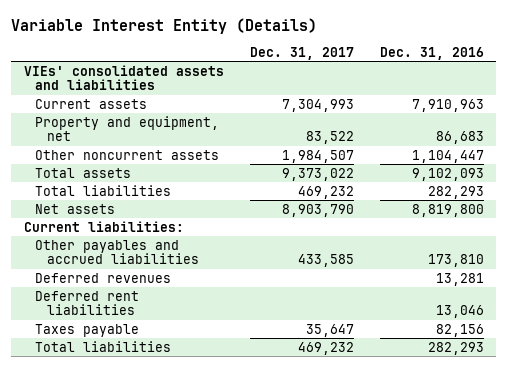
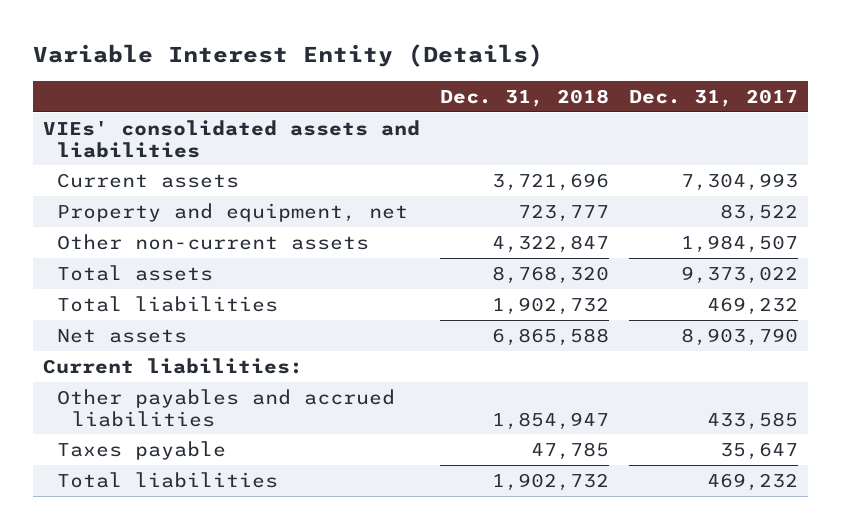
- | Dec. 31, 2017 | Dec. 31, 2016
+ | Dec. 31, 2018 | Dec. 31, 2017
- Other noncurrent assets | 1,984,507 | 1,104,447
+ Other non-current assets | 4,322,847 | 1,984,507
- Deferred revenues | | 13,281
- Deferred rent liabilities | | 13,046

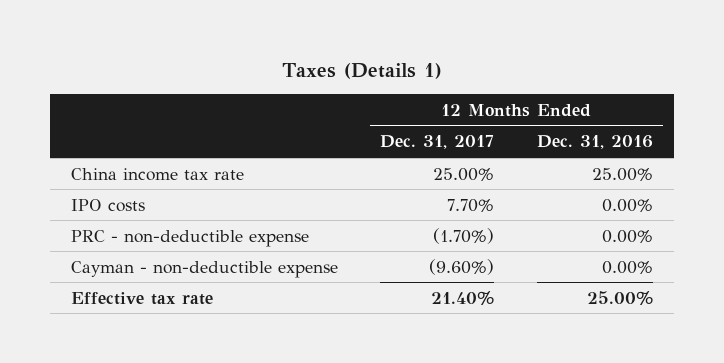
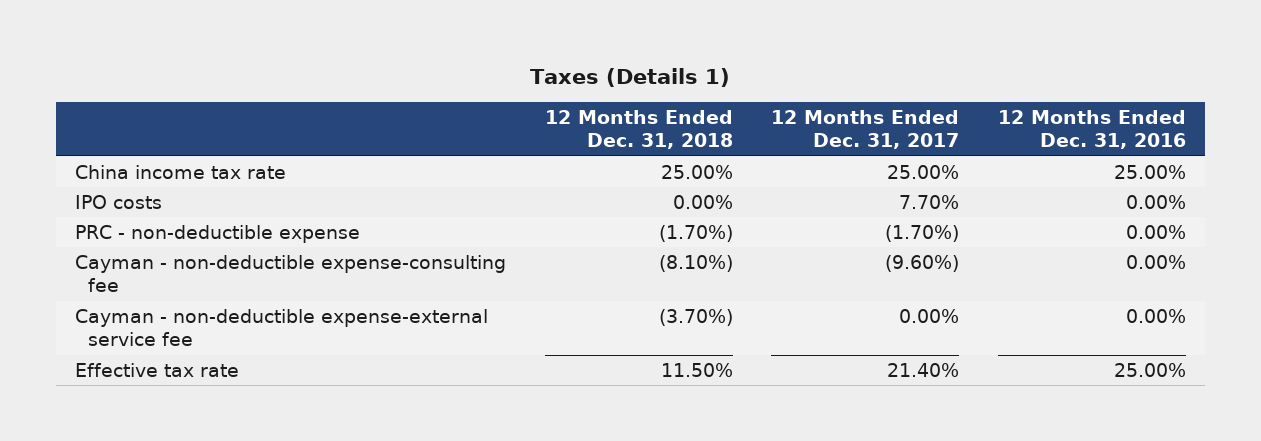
- | 12 Months Ended Dec. 31, 2017 | 12 Months Ended Dec. 31, 2016
+ | 12 Months Ended Dec. 31, 2018 | 12 Months Ended Dec. 31, 2017 | 12 Months Ended Dec. 31, 2016
- Cayman - non-deductible expense | (9.60%) | 0.00%
+ Cayman - non-deductible expense-consulting fee | (8.10%) | (9.60%) | 0.00%
+ Cayman - non-deductible expense-external service fee | (3.70%) | 0.00% | 0.00%

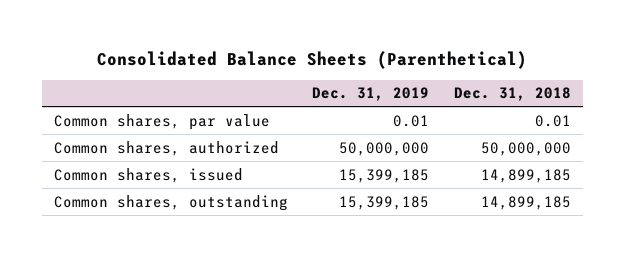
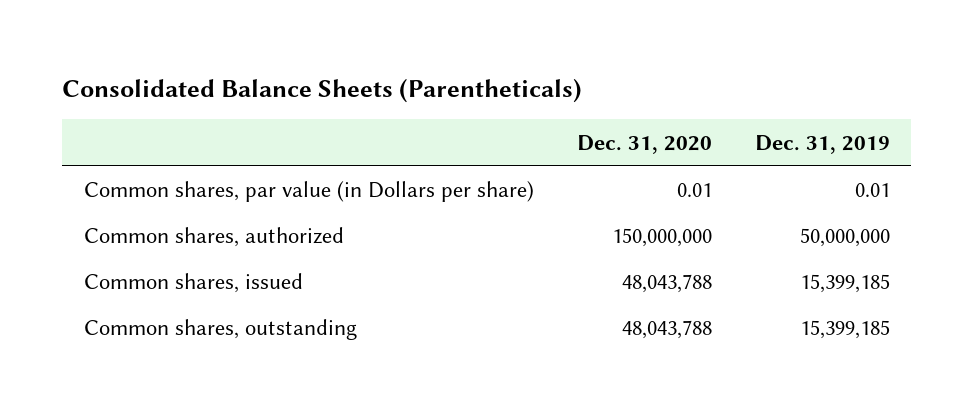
- Consolidated Balance Sheets (Parenthetical)
+ Consolidated Balance Sheets (Parentheticals)
- | Dec. 31, 2019 | Dec. 31, 2018
+ | Dec. 31, 2020 | Dec. 31, 2019
- Common shares, par value | 0.01 | 0.01
+ Common shares, par value (in Dollars per share) | 0.01 | 0.01

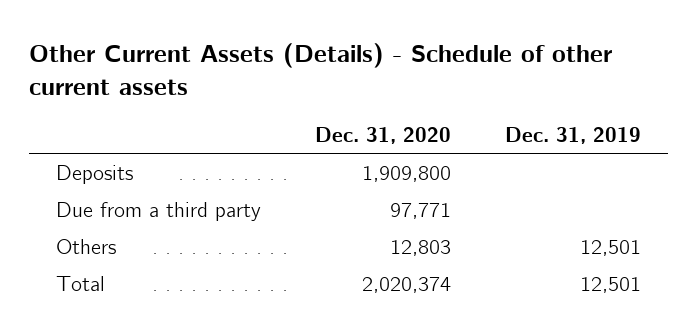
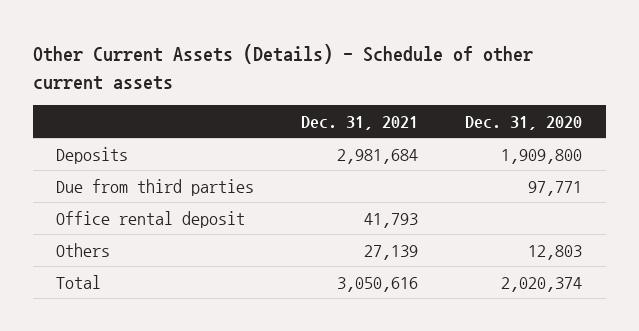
- | Dec. 31, 2020 | Dec. 31, 2019
+ | Dec. 31, 2021 | Dec. 31, 2020
- Due from a third party | 97,771 |
+ Due from third parties | | 97,771
+ Office rental deposit | 41,793 |

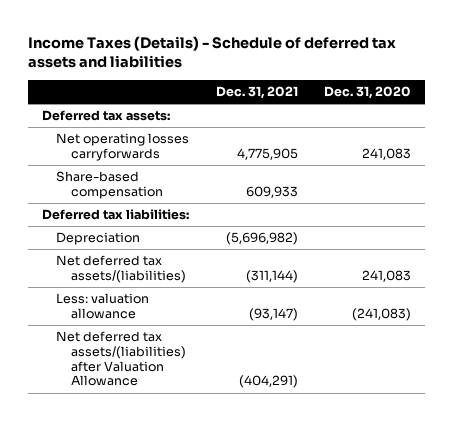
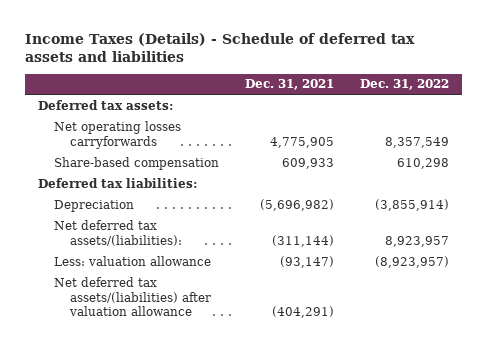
- | Dec. 31, 2021 | Dec. 31, 2020
+ | Dec. 31, 2021 | Dec. 31, 2022
- Net deferred tax assets/(liabilities) | (311,144) | 241,083
+ Net deferred tax assets/(liabilities): | (311,144) | 8,923,957
- Net deferred tax assets/(liabilities) after Valuation Allowance | (404,291) |
+ Net deferred tax assets/(liabilities) after valuation allowance | (404,291) |

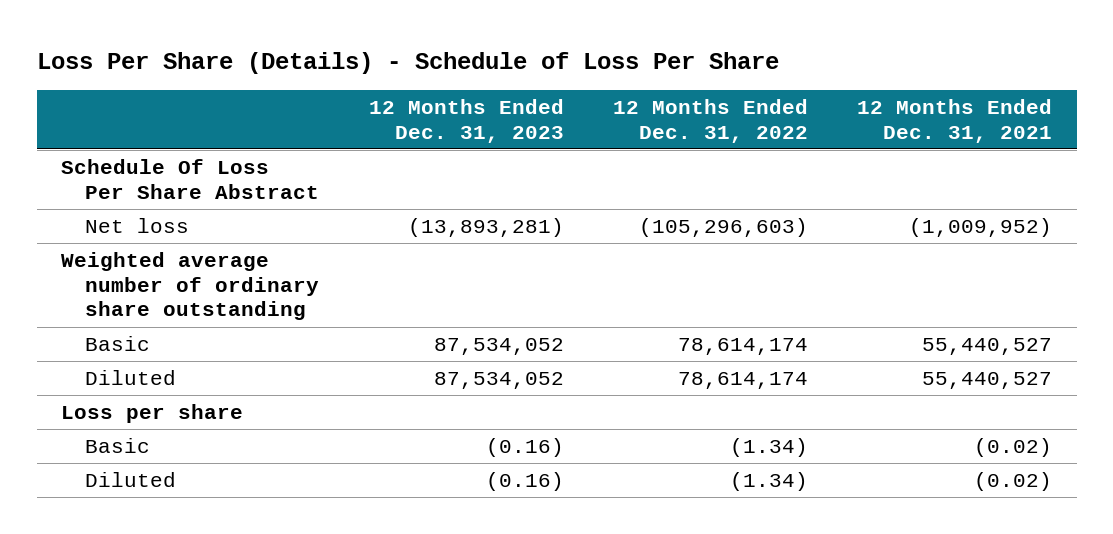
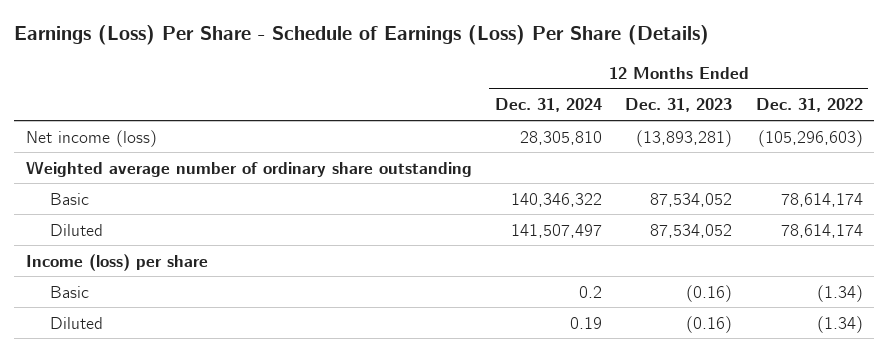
- Loss Per Share (Details) - Schedule of Loss Per Share
+ Earnings (Loss) Per Share - Schedule of Earnings (Loss) Per Share (Details)
- | 12 Months Ended Dec. 31, 2023 | 12 Months Ended Dec. 31, 2022 | 12 Months Ended Dec. 31, 2021
+ | 12 Months Ended Dec. 31, 2024 | 12 Months Ended Dec. 31, 2023 | 12 Months Ended Dec. 31, 2022
- Schedule Of Loss Per Share Abstract
- Net loss | (13,893,281) | (105,296,603) | (1,009,952)
+ Net income (loss) | 28,305,810 | (13,893,281) | (105,296,603)
- Loss per share
+ Income (loss) per share

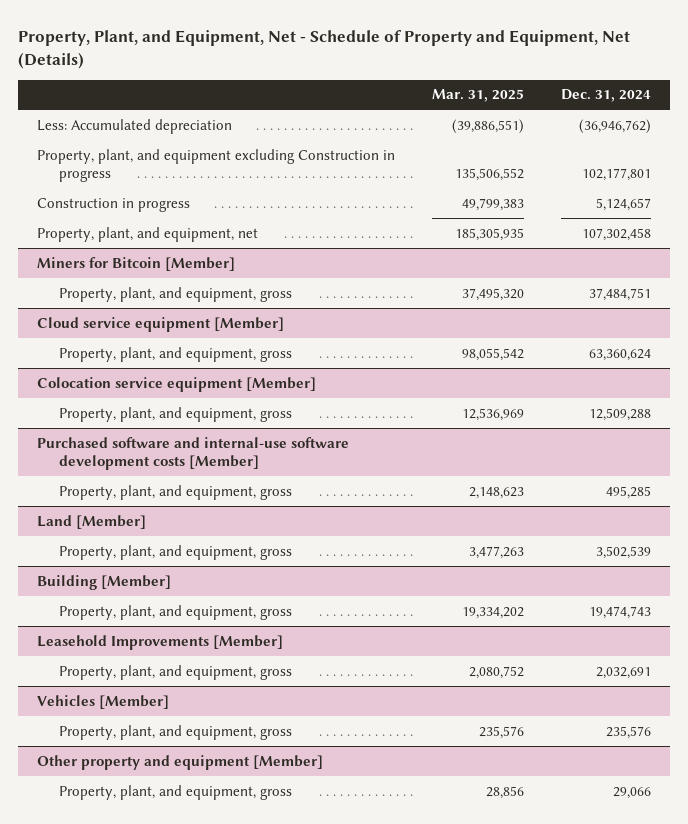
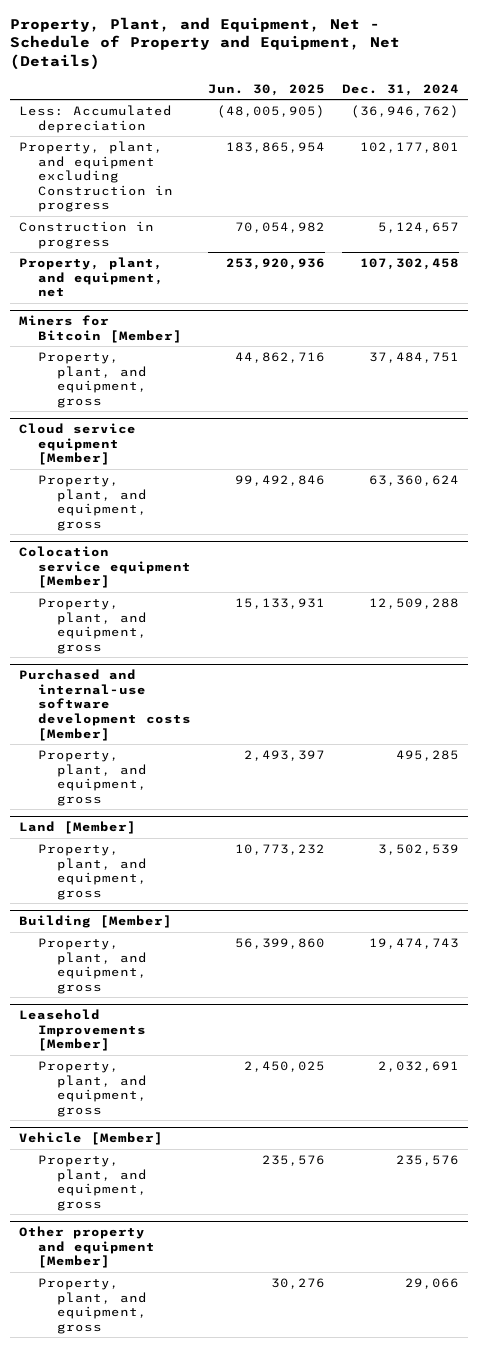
- | Mar. 31, 2025 | Dec. 31, 2024
+ | Jun. 30, 2025 | Dec. 31, 2024
- Purchased software and internal-use software development costs [Member]
+ Purchased and internal-use software development costs [Member]
- Vehicles [Member]
+ Vehicle [Member]

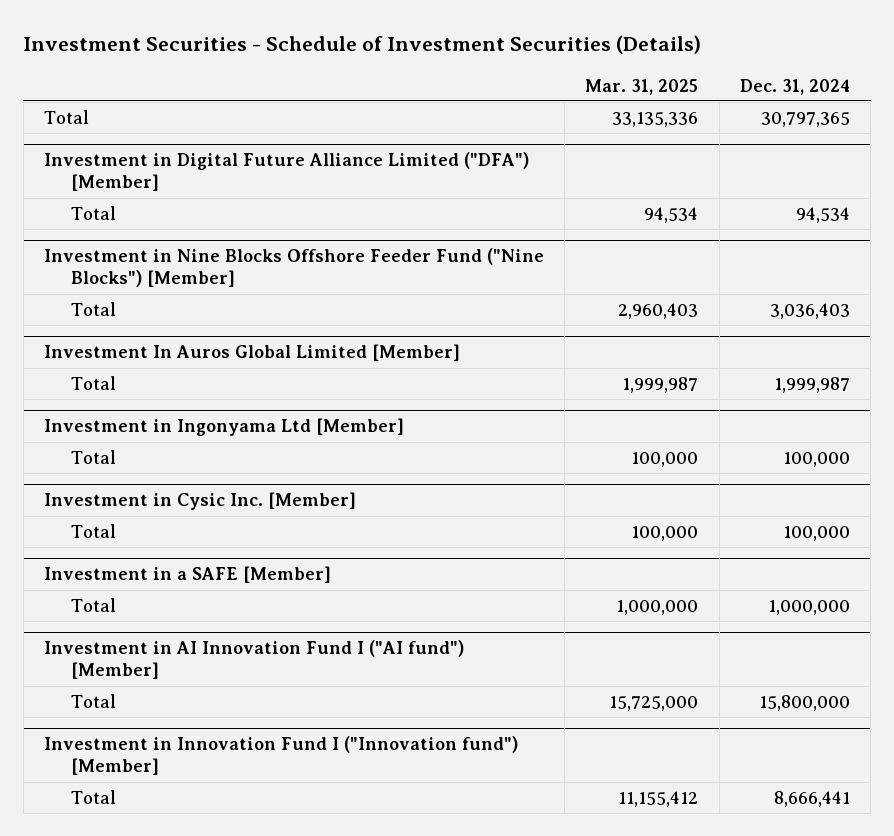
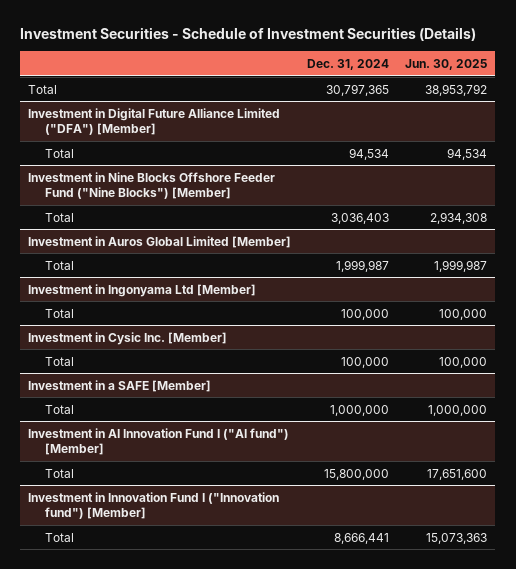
- | Mar. 31, 2025 | Dec. 31, 2024
+ | Dec. 31, 2024 | Jun. 30, 2025
- Investment In Auros Global Limited [Member]
+ Investment in Auros Global Limited [Member]

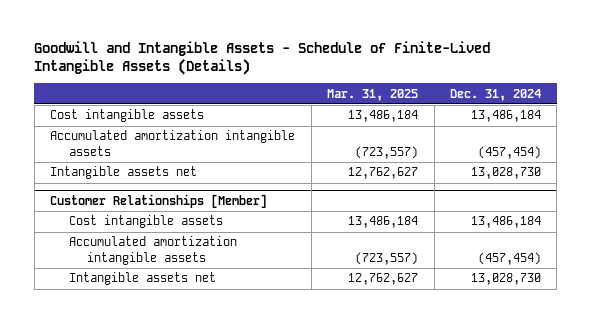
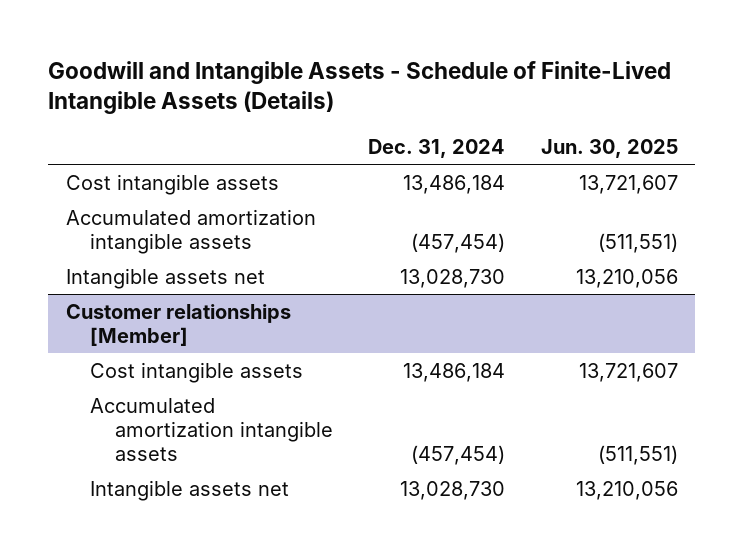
- | Mar. 31, 2025 | Dec. 31, 2024
+ | Dec. 31, 2024 | Jun. 30, 2025
- Customer Relationships [Member]
+ Customer relationships [Member]

